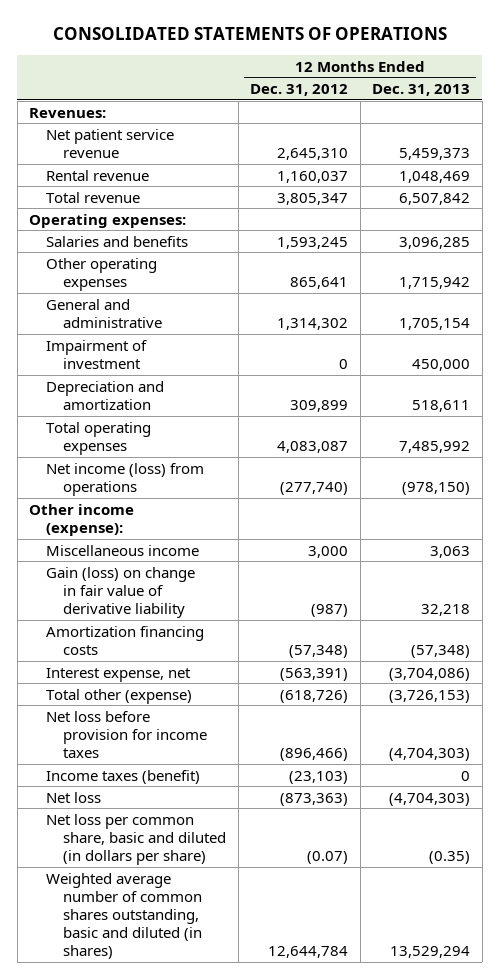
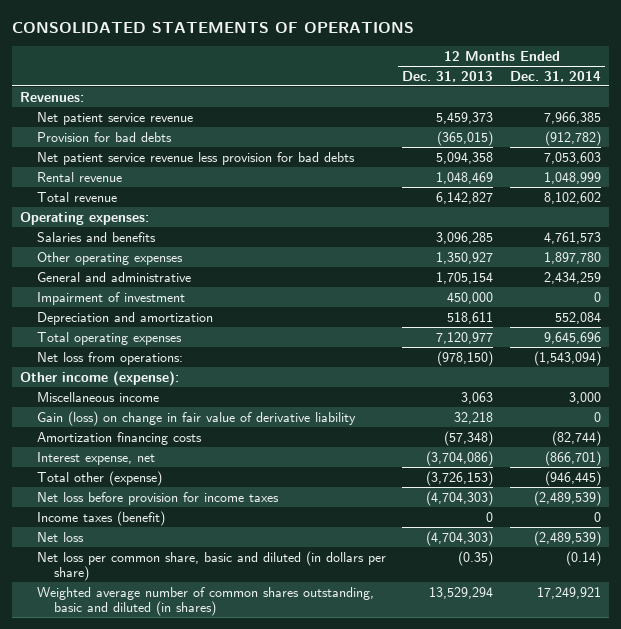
- | 12 Months Ended Dec. 31, 2012 | 12 Months Ended Dec. 31, 2013
+ | 12 Months Ended Dec. 31, 2013 | 12 Months Ended Dec. 31, 2014
+ Provision for bad debts | (365,015) | (912,782)
+ Net patient service revenue less provision for bad debts | 5,094,358 | 7,053,603
- Total revenue | 3,805,347 | 6,507,842
+ Total revenue | 6,142,827 | 8,102,602
- Other operating expenses | 865,641 | 1,715,942
+ Other operating expenses | 1,350,927 | 1,897,780
- Total operating expenses | 4,083,087 | 7,485,992
- Net income (loss) from operations | (277,740) | (978,150)
+ Total operating expenses | 7,120,977 | 9,645,696
+ Net loss from operations: | (978,150) | (1,543,094)

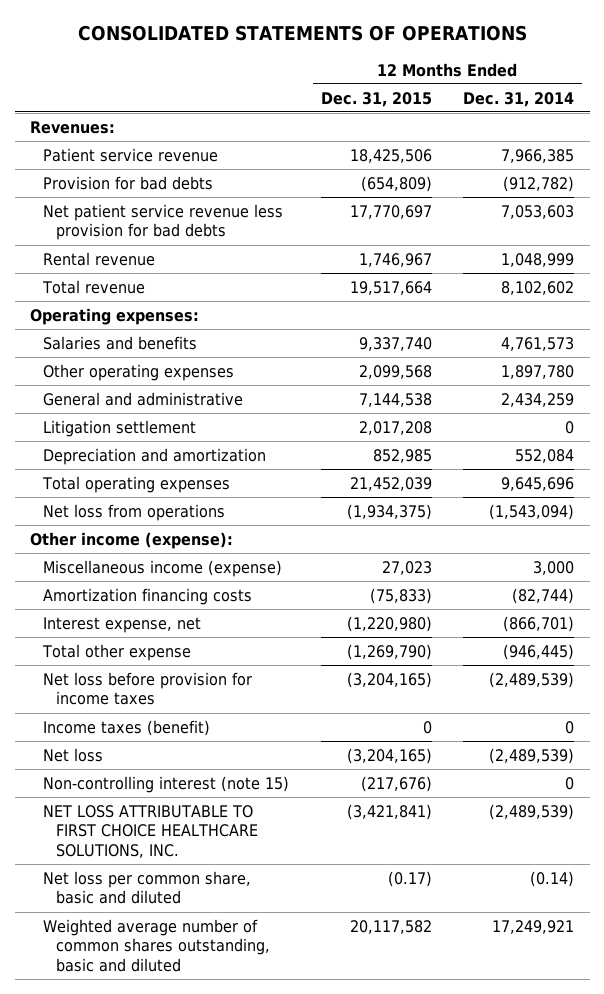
- | 12 Months Ended Dec. 31, 2013 | 12 Months Ended Dec. 31, 2014
+ | 12 Months Ended Dec. 31, 2015 | 12 Months Ended Dec. 31, 2014
- Net patient service revenue | 5,459,373 | 7,966,385
+ Patient service revenue | 18,425,506 | 7,966,385
- Impairment of investment | 450,000 | 0
+ Litigation settlement | 2,017,208 | 0
- Net loss from operations: | (978,150) | (1,543,094)
+ Net loss from operations | (1,934,375) | (1,543,094)
- Miscellaneous income | 3,063 | 3,000
- Gain (loss) on change in fair value of derivative liability | 32,218 | 0
+ Miscellaneous income (expense) | 27,023 | 3,000
- Total other (expense) | (3,726,153) | (946,445)
+ Total other expense | (1,269,790) | (946,445)
- Net loss per common share, basic and diluted (in dollars per share) | (0.35) | (0.14)
- Weighted average number of common shares outstanding, basic and diluted (in shares) | 13,529,294 | 17,249,921
+ Non-controlling interest (note 15) | (217,676) | 0
+ NET LOSS ATTRIBUTABLE TO FIRST CHOICE HEALTHCARE SOLUTIONS, INC. | (3,421,841) | (2,489,539)
+ Net loss per common share, basic and diluted | (0.17) | (0.14)
+ Weighted average number of common shares outstanding, basic and diluted | 20,117,582 | 17,249,921

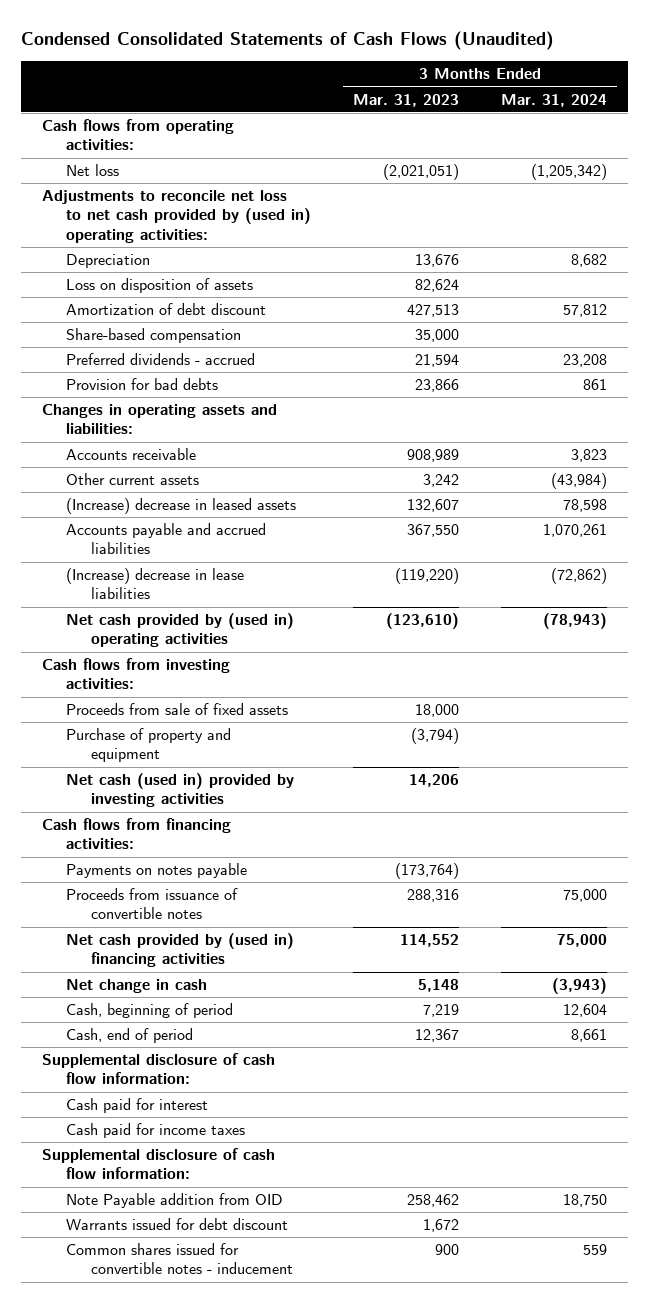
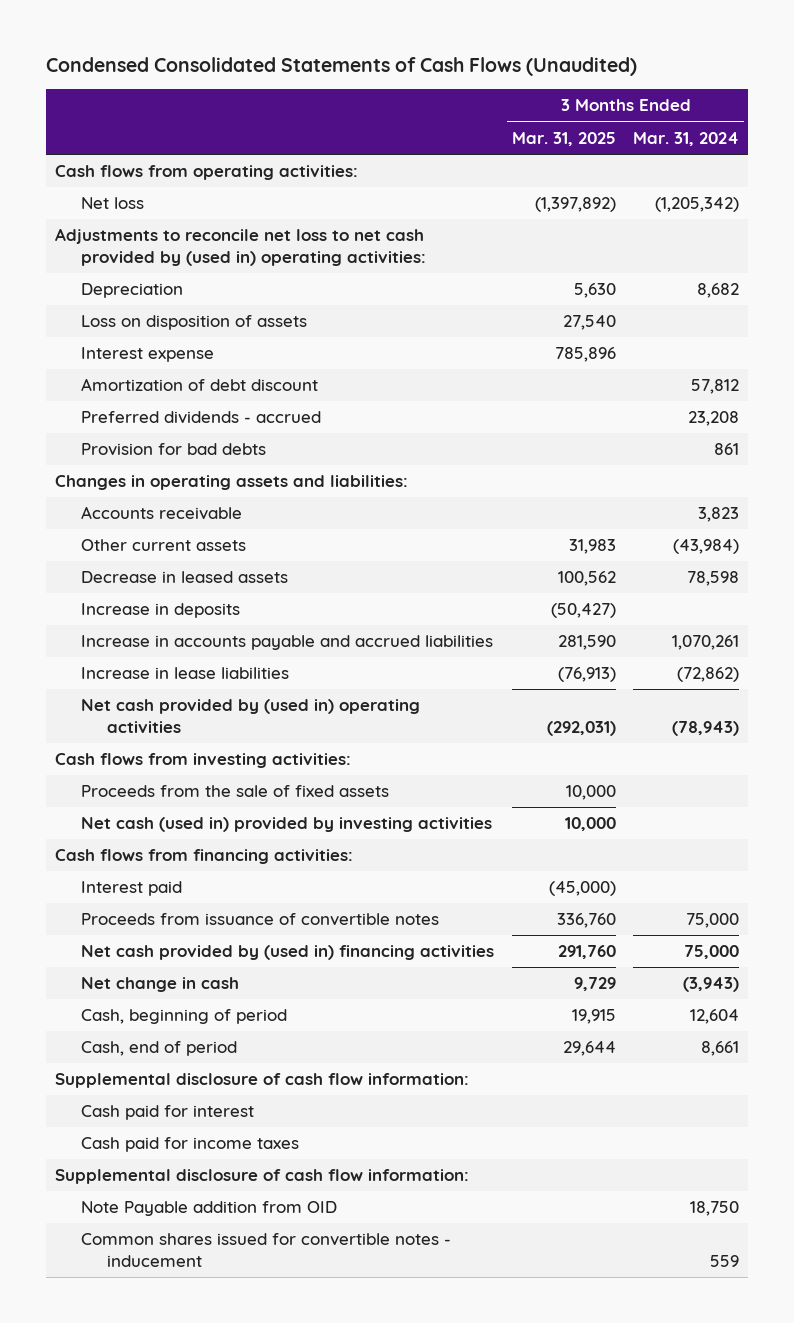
- | 3 Months Ended Mar. 31, 2023 | 3 Months Ended Mar. 31, 2024
+ | 3 Months Ended Mar. 31, 2025 | 3 Months Ended Mar. 31, 2024
+ Interest expense | 785,896 |
- Share-based compensation | 35,000 |
- (Increase) decrease in leased assets | 132,607 | 78,598
- Accounts payable and accrued liabilities | 367,550 | 1,070,261
- (Increase) decrease in lease liabilities | (119,220) | (72,862)
+ Decrease in leased assets | 100,562 | 78,598
+ Increase in deposits | (50,427) |
+ Increase in accounts payable and accrued liabilities | 281,590 | 1,070,261
+ Increase in lease liabilities | (76,913) | (72,862)
- Proceeds from sale of fixed assets | 18,000 |
- Purchase of property and equipment | (3,794) |
+ Proceeds from the sale of fixed assets | 10,000 |
- Payments on notes payable | (173,764) |
+ Interest paid | (45,000) |
- Warrants issued for debt discount | 1,672 |

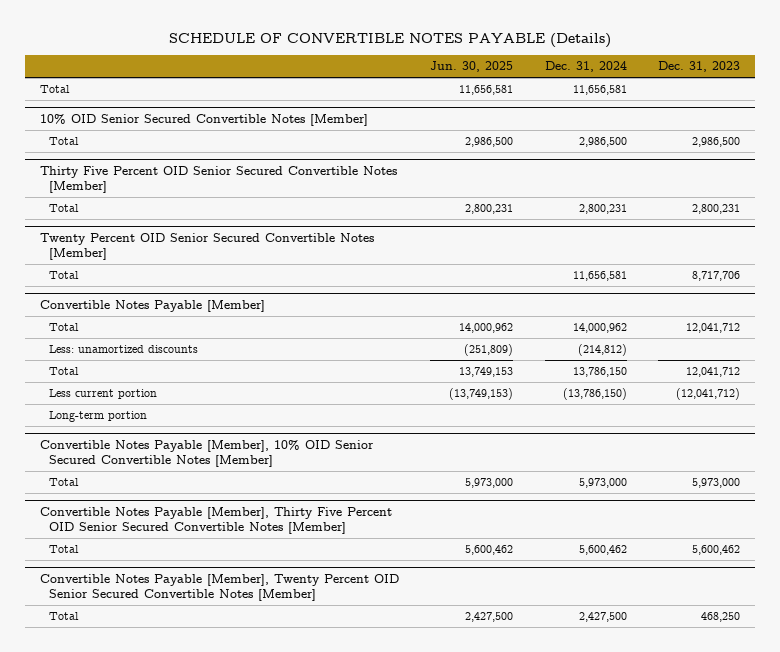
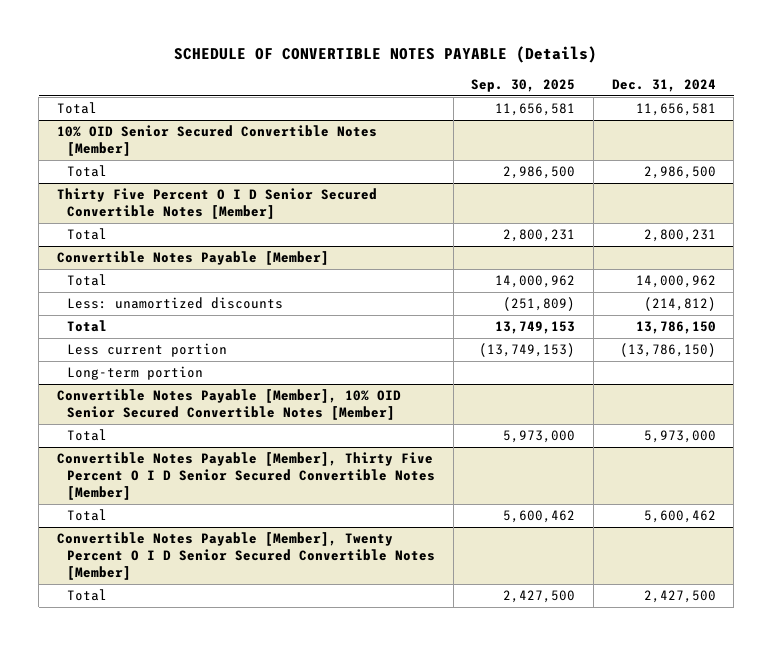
- | Jun. 30, 2025 | Dec. 31, 2024 | Dec. 31, 2023
+ | Sep. 30, 2025 | Dec. 31, 2024
- Thirty Five Percent OID Senior Secured Convertible Notes [Member]
+ Thirty Five Percent O I D Senior Secured Convertible Notes [Member]
- Twenty Percent OID Senior Secured Convertible Notes [Member]
- Total | | 11,656,581 | 8,717,706
- Convertible Notes Payable [Member], Thirty Five Percent OID Senior Secured Convertible Notes [Member]
+ Convertible Notes Payable [Member], Thirty Five Percent O I D Senior Secured Convertible Notes [Member]
- Convertible Notes Payable [Member], Twenty Percent OID Senior Secured Convertible Notes [Member]
+ Convertible Notes Payable [Member], Twenty Percent O I D Senior Secured Convertible Notes [Member]

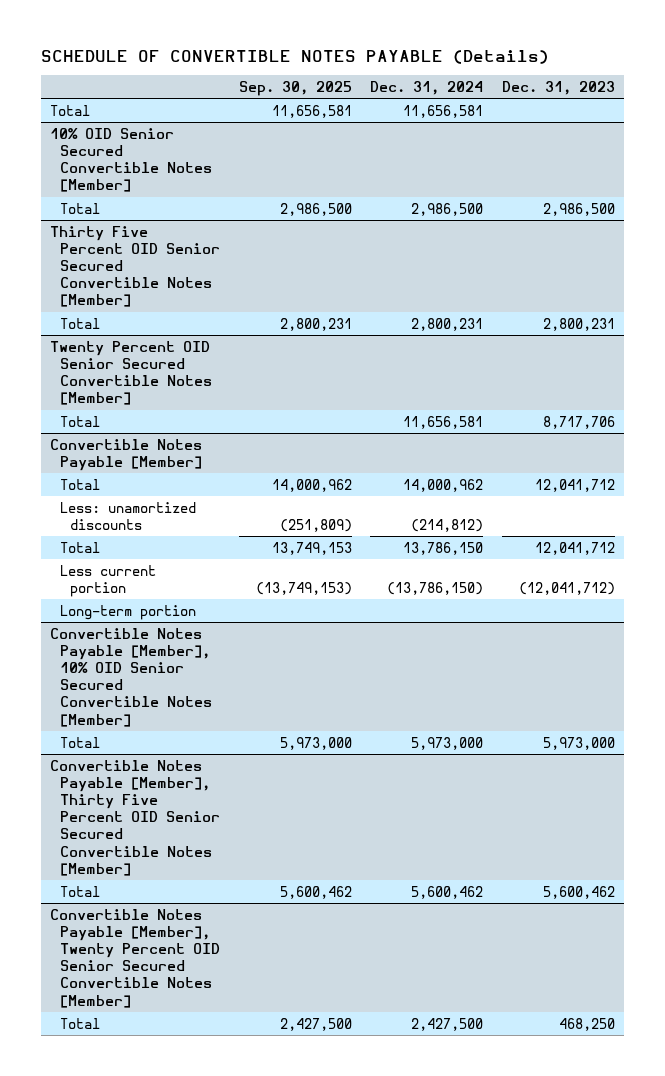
- | Sep. 30, 2025 | Dec. 31, 2024
+ | Sep. 30, 2025 | Dec. 31, 2024 | Dec. 31, 2023
- Thirty Five Percent O I D Senior Secured Convertible Notes [Member]
+ Thirty Five Percent OID Senior Secured Convertible Notes [Member]
+ Twenty Percent OID Senior Secured Convertible Notes [Member]
+ Total | | 11,656,581 | 8,717,706
- Convertible Notes Payable [Member], Thirty Five Percent O I D Senior Secured Convertible Notes [Member]
+ Convertible Notes Payable [Member], Thirty Five Percent OID Senior Secured Convertible Notes [Member]
- Convertible Notes Payable [Member], Twenty Percent O I D Senior Secured Convertible Notes [Member]
+ Convertible Notes Payable [Member], Twenty Percent OID Senior Secured Convertible Notes [Member]

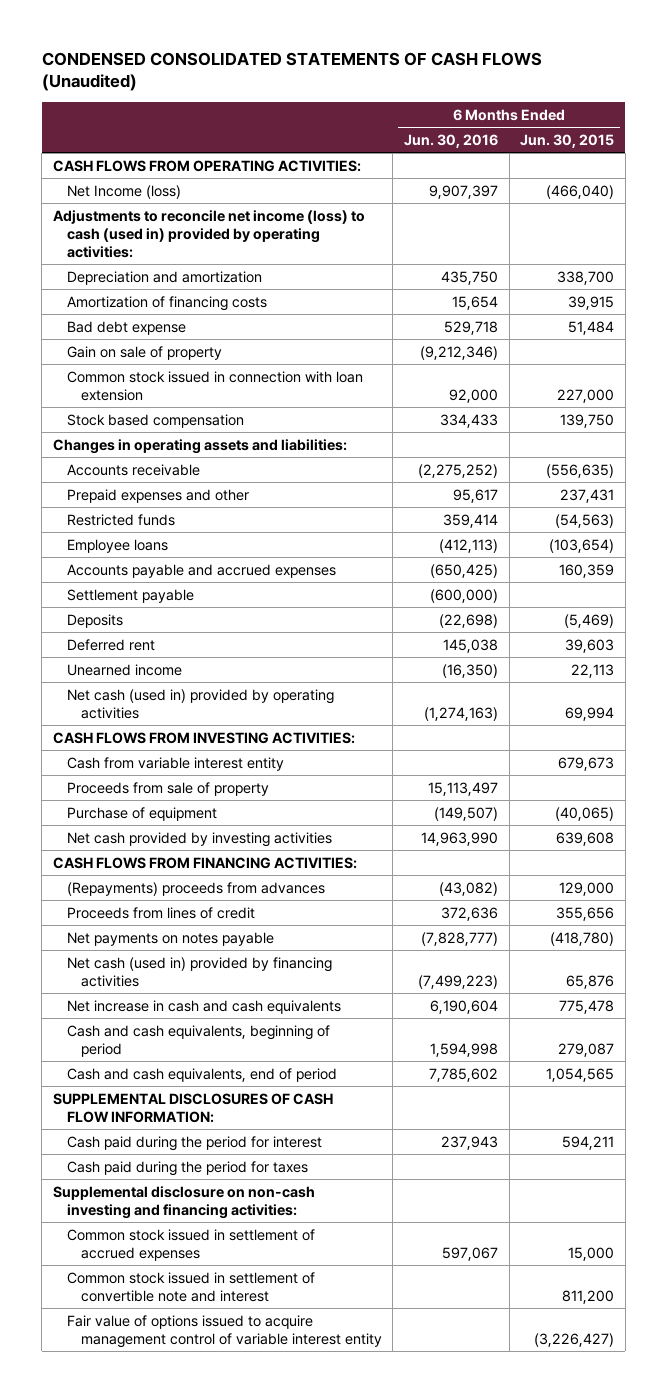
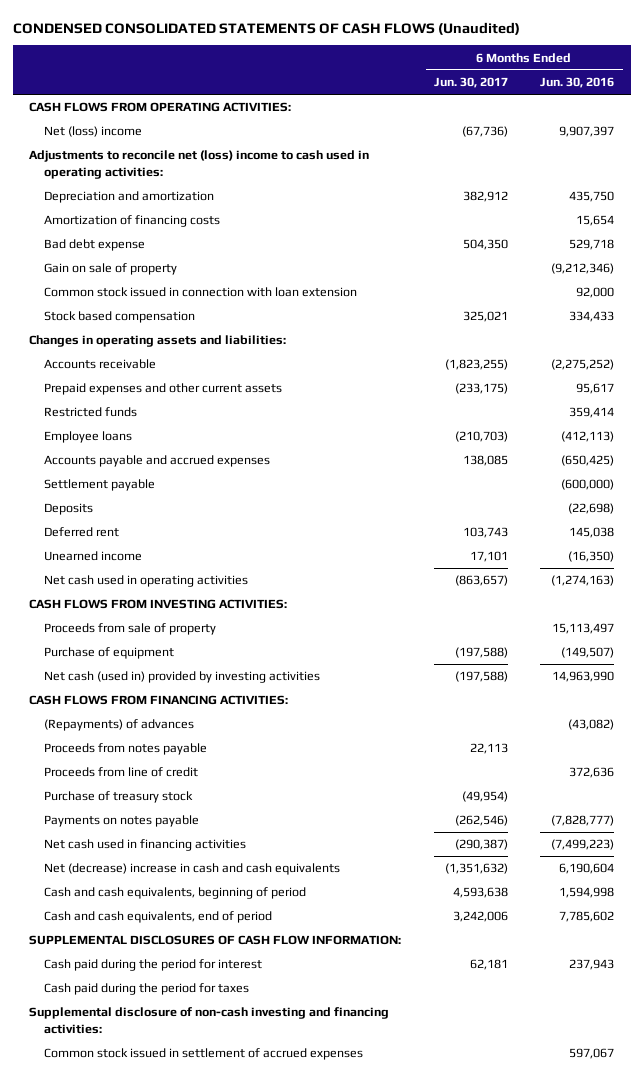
- | 6 Months Ended Jun. 30, 2016 | 6 Months Ended Jun. 30, 2015
+ | 6 Months Ended Jun. 30, 2017 | 6 Months Ended Jun. 30, 2016
- Net Income (loss) | 9,907,397 | (466,040)
- Adjustments to reconcile net income (loss) to cash (used in) provided by operating activities:
+ Net (loss) income | (67,736) | 9,907,397
+ Adjustments to reconcile net (loss) income to cash used in operating activities:
- Prepaid expenses and other | 95,617 | 237,431
+ Prepaid expenses and other current assets | (233,175) | 95,617
- Net cash (used in) provided by operating activities | (1,274,163) | 69,994
+ Net cash used in operating activities | (863,657) | (1,274,163)
- Cash from variable interest entity | | 679,673
- Net cash provided by investing activities | 14,963,990 | 639,608
+ Net cash (used in) provided by investing activities | (197,588) | 14,963,990
- (Repayments) proceeds from advances | (43,082) | 129,000
- Proceeds from lines of credit | 372,636 | 355,656
- Net payments on notes payable | (7,828,777) | (418,780)
- Net cash (used in) provided by financing activities | (7,499,223) | 65,876
- Net increase in cash and cash equivalents | 6,190,604 | 775,478
+ (Repayments) of advances | | (43,082)
+ Proceeds from notes payable | 22,113 |
+ Proceeds from line of credit | | 372,636
+ Purchase of treasury stock | (49,954) |
+ Payments on notes payable | (262,546) | (7,828,777)
+ Net cash used in financing activities | (290,387) | (7,499,223)
+ Net (decrease) increase in cash and cash equivalents | (1,351,632) | 6,190,604
- Supplemental disclosure on non-cash investing and financing activities:
+ Supplemental disclosure of non-cash investing and financing activities:
- Common stock issued in settlement of convertible note and interest | | 811,200
- Fair value of options issued to acquire management control of variable interest entity | | (3,226,427)

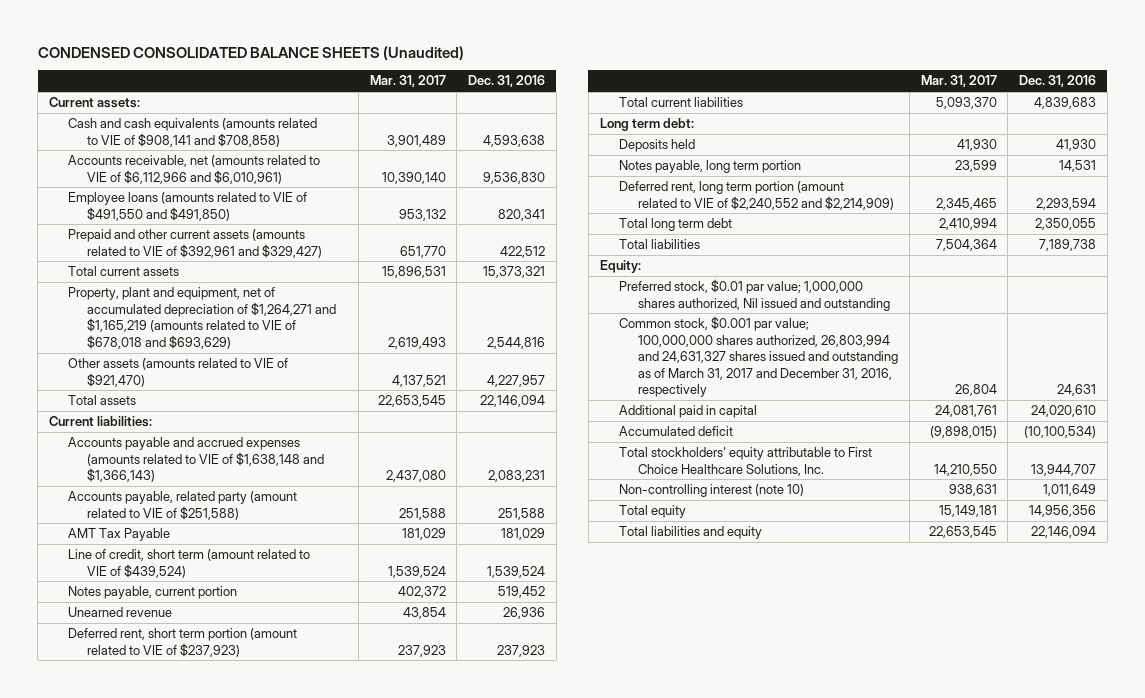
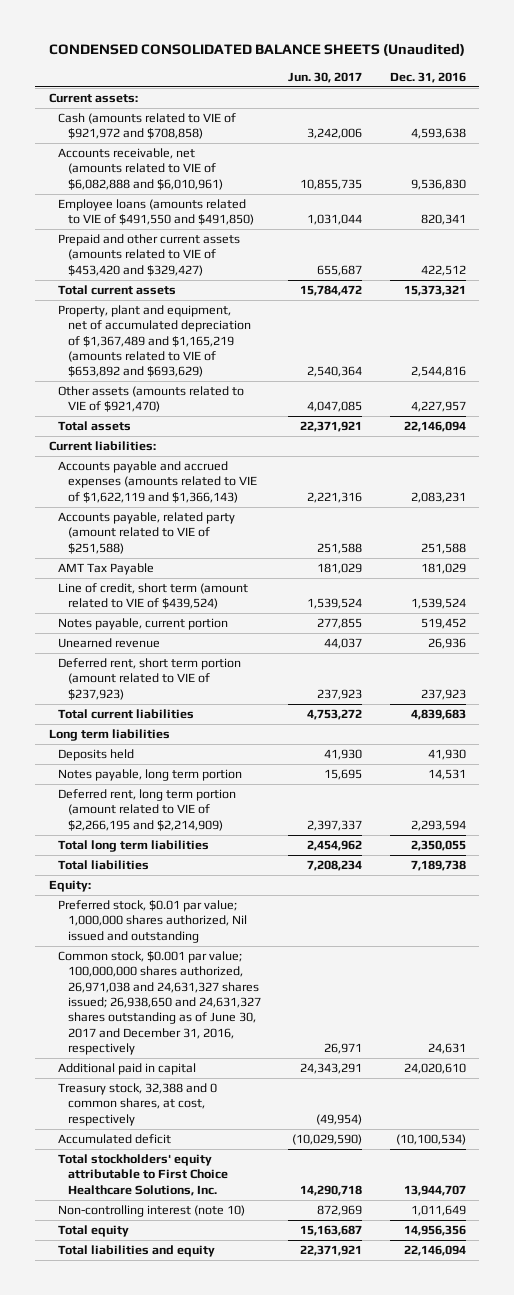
- | Mar. 31, 2017 | Dec. 31, 2016
+ | Jun. 30, 2017 | Dec. 31, 2016
- Cash and cash equivalents (amounts related to VIE of $908,141 and $708,858) | 3,901,489 | 4,593,638
- Accounts receivable, net (amounts related to VIE of $6,112,966 and $6,010,961) | 10,390,140 | 9,536,830
+ Cash (amounts related to VIE of $921,972 and $708,858) | 3,242,006 | 4,593,638
+ Accounts receivable, net (amounts related to VIE of $6,082,888 and $6,010,961) | 10,855,735 | 9,536,830
- Prepaid and other current assets (amounts related to VIE of $392,961 and $329,427) | 651,770 | 422,512
+ Prepaid and other current assets (amounts related to VIE of $453,420 and $329,427) | 655,687 | 422,512
- Property, plant and equipment, net of accumulated depreciation of $1,264,271 and $1,165,219 (amounts related to VIE of $678,018 and $693,629) | 2,619,493 | 2,544,816
+ Property, plant and equipment, net of accumulated depreciation of $1,367,489 and $1,165,219 (amounts related to VIE of $653,892 and $693,629) | 2,540,364 | 2,544,816
- Accounts payable and accrued expenses (amounts related to VIE of $1,638,148 and $1,366,143) | 2,437,080 | 2,083,231
+ Accounts payable and accrued expenses (amounts related to VIE of $1,622,119 and $1,366,143) | 2,221,316 | 2,083,231
- Long term debt:
+ Long term liabilities
- Deferred rent, long term portion (amount related to VIE of $2,240,552 and $2,214,909) | 2,345,465 | 2,293,594
- Total long term debt | 2,410,994 | 2,350,055
+ Deferred rent, long term portion (amount related to VIE of $2,266,195 and $2,214,909) | 2,397,337 | 2,293,594
+ Total long term liabilities | 2,454,962 | 2,350,055
- Common stock, $0.001 par value; 100,000,000 shares authorized, 26,803,994 and 24,631,327 shares issued and outstanding as of March 31, 2017 and December 31, 2016, respectively | 26,804 | 24,631
+ Common stock, $0.001 par value; 100,000,000 shares authorized, 26,971,038 and 24,631,327 shares issued; 26,938,650 and 24,631,327 shares outstanding as of June 30, 2017 and December 31, 2016, respectively | 26,971 | 24,631
+ Treasury stock, 32,388 and 0 common shares, at cost, respectively | (49,954) |

